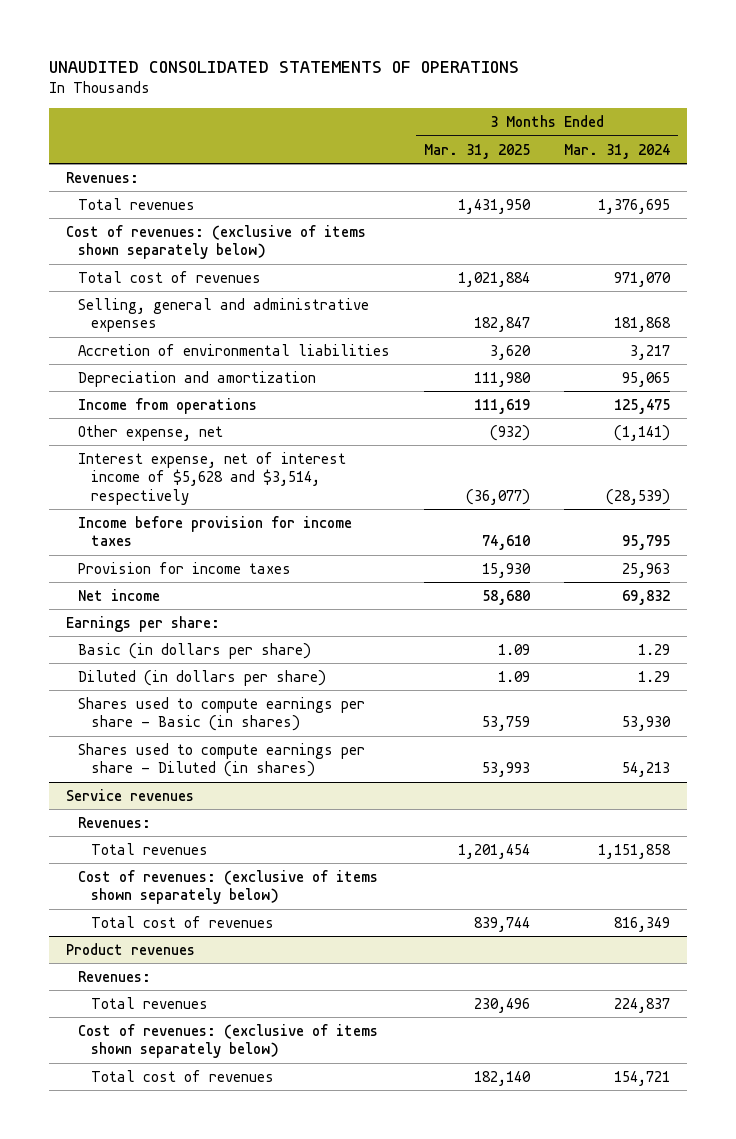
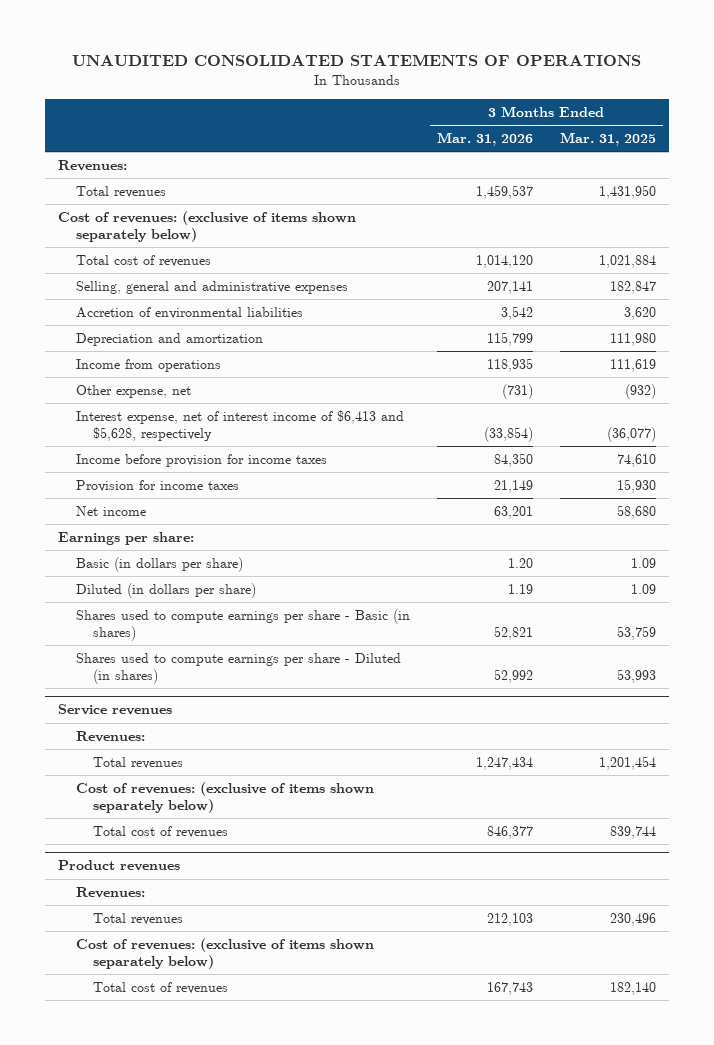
- | 3 Months Ended Mar. 31, 2025 | 3 Months Ended Mar. 31, 2024
+ | 3 Months Ended Mar. 31, 2026 | 3 Months Ended Mar. 31, 2025
- Interest expense, net of interest income of $5,628 and $3,514, respectively | (36,077) | (28,539)
+ Interest expense, net of interest income of $6,413 and $5,628, respectively | (33,854) | (36,077)

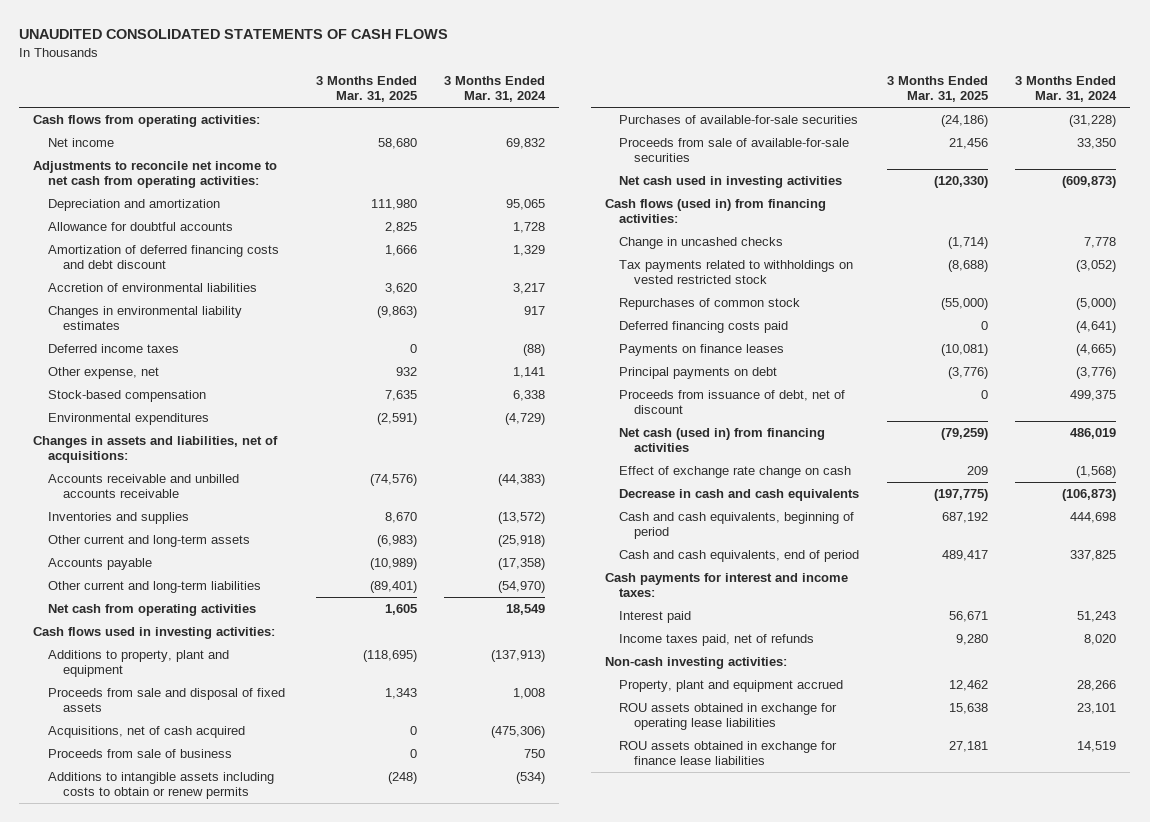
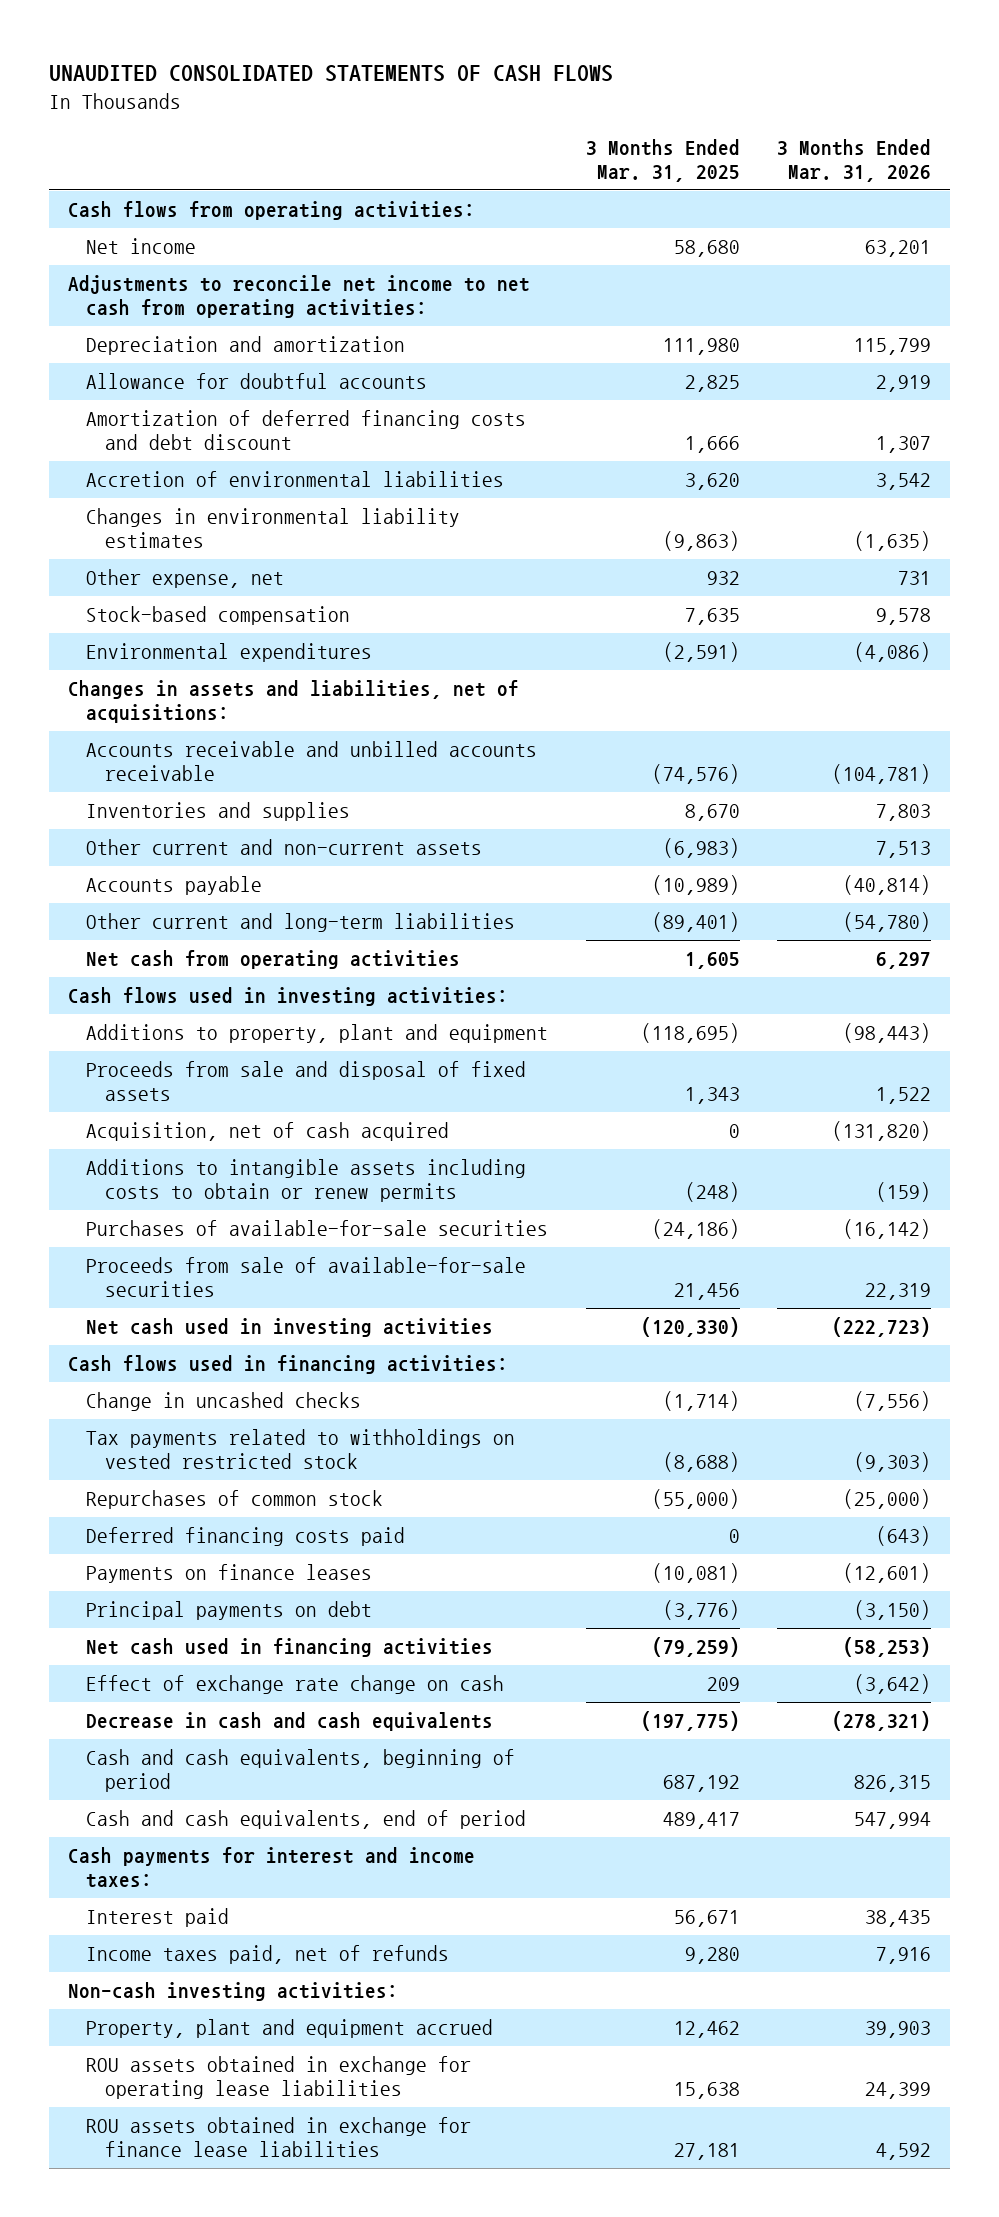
- | 3 Months Ended Mar. 31, 2025 | 3 Months Ended Mar. 31, 2024
+ | 3 Months Ended Mar. 31, 2025 | 3 Months Ended Mar. 31, 2026
- Deferred income taxes | 0 | (88)
- Other current and long-term assets | (6,983) | (25,918)
+ Other current and non-current assets | (6,983) | 7,513
- Acquisitions, net of cash acquired | 0 | (475,306)
- Proceeds from sale of business | 0 | 750
+ Acquisition, net of cash acquired | 0 | (131,820)
- Cash flows (used in) from financing activities:
+ Cash flows used in financing activities:
- Proceeds from issuance of debt, net of discount | 0 | 499,375
- Net cash (used in) from financing activities | (79,259) | 486,019
+ Net cash used in financing activities | (79,259) | (58,253)

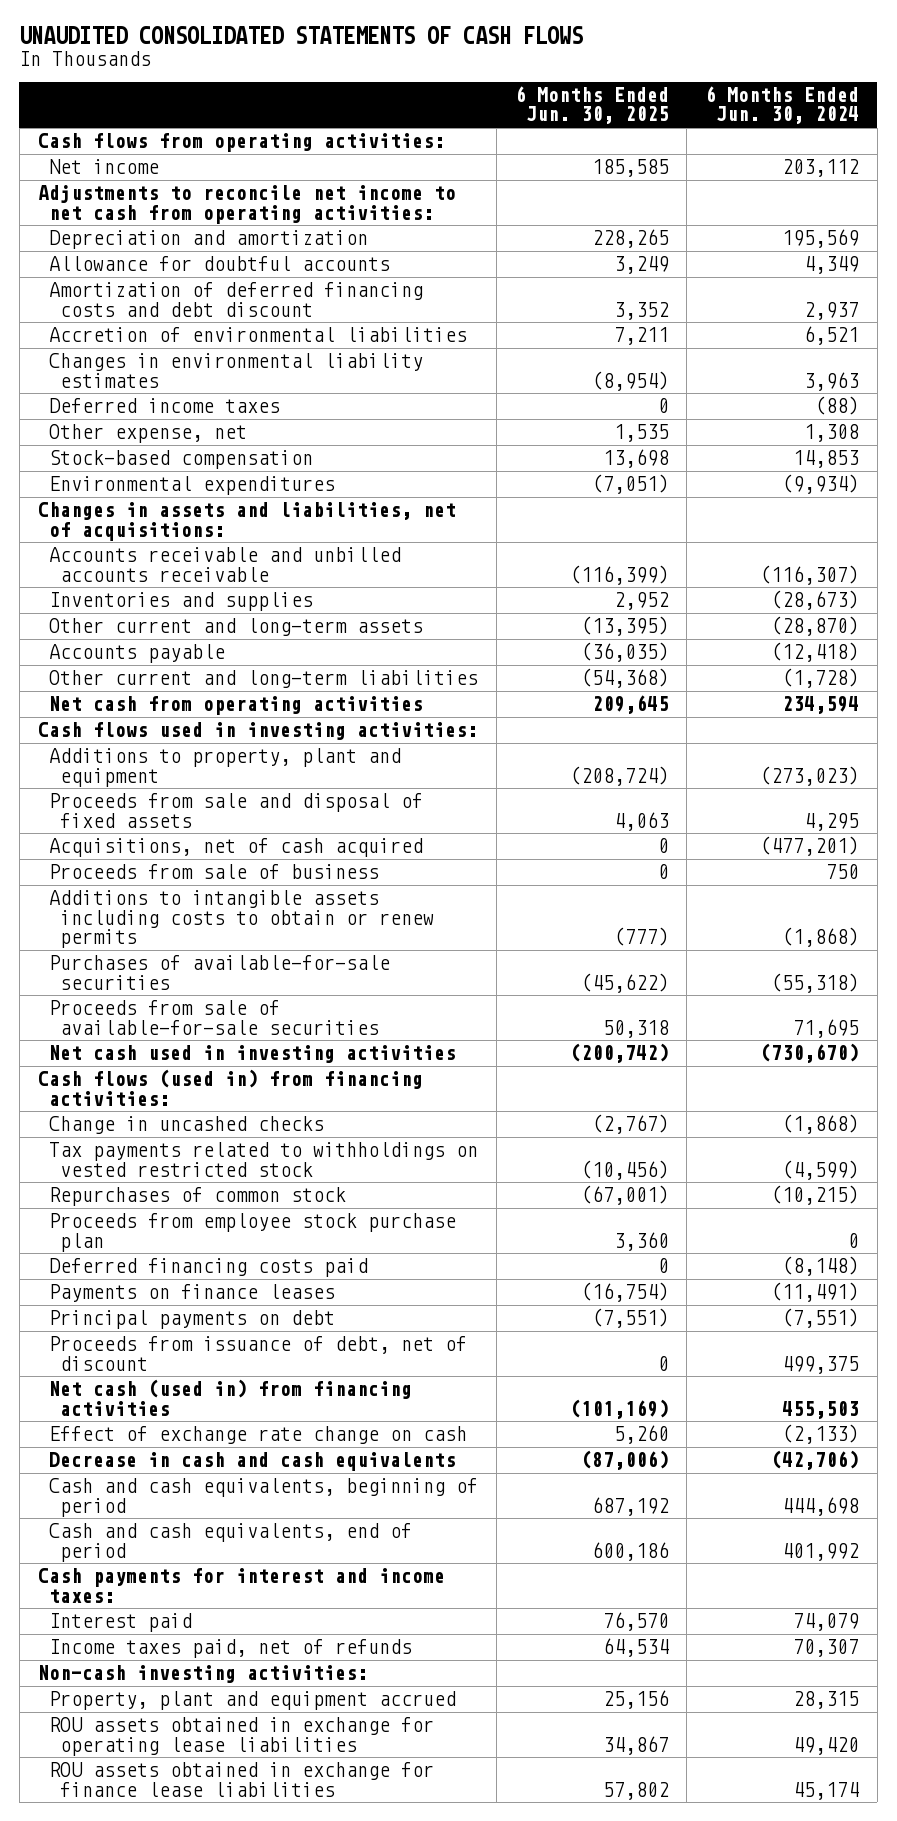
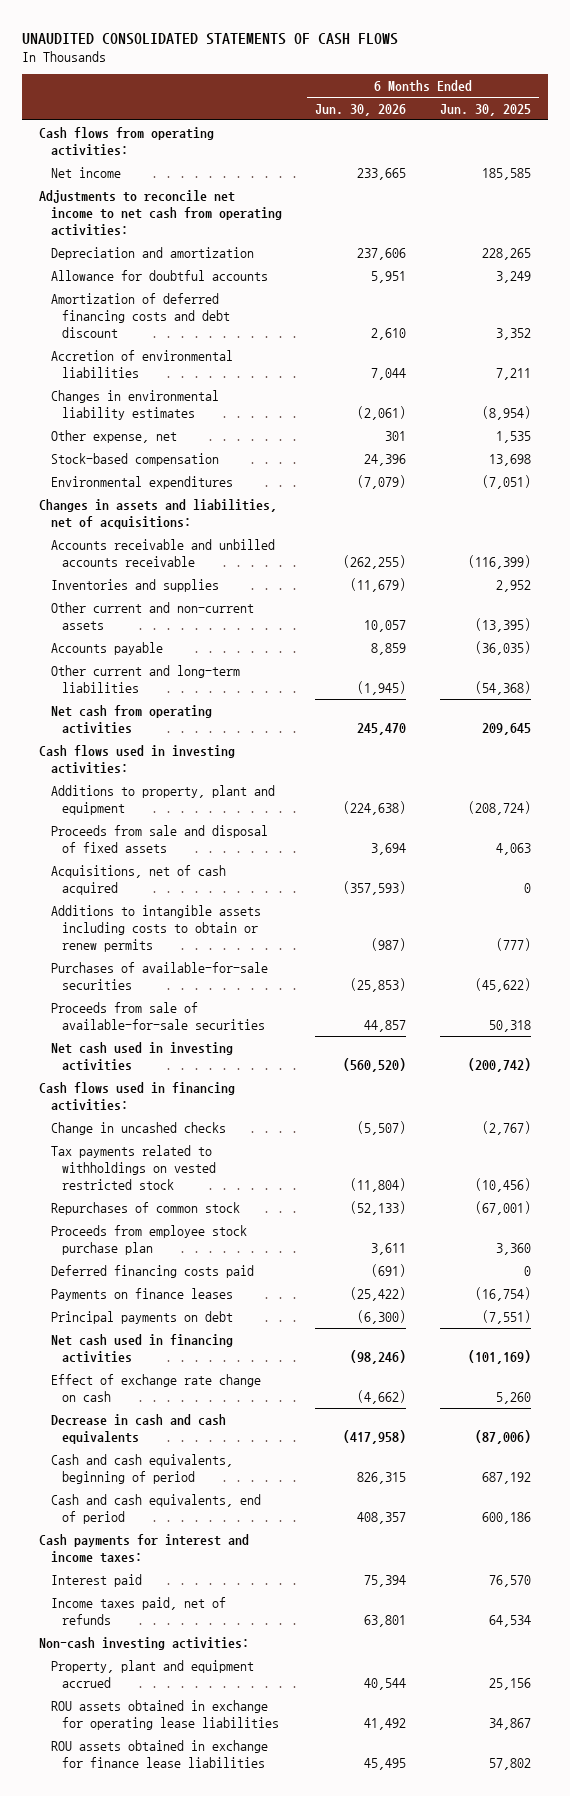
- | 6 Months Ended Jun. 30, 2025 | 6 Months Ended Jun. 30, 2024
+ | 6 Months Ended Jun. 30, 2026 | 6 Months Ended Jun. 30, 2025
- Deferred income taxes | 0 | (88)
- Other current and long-term assets | (13,395) | (28,870)
+ Other current and non-current assets | 10,057 | (13,395)
- Proceeds from sale of business | 0 | 750
- Cash flows (used in) from financing activities:
+ Cash flows used in financing activities:
- Proceeds from issuance of debt, net of discount | 0 | 499,375
- Net cash (used in) from financing activities | (101,169) | 455,503
+ Net cash used in financing activities | (98,246) | (101,169)

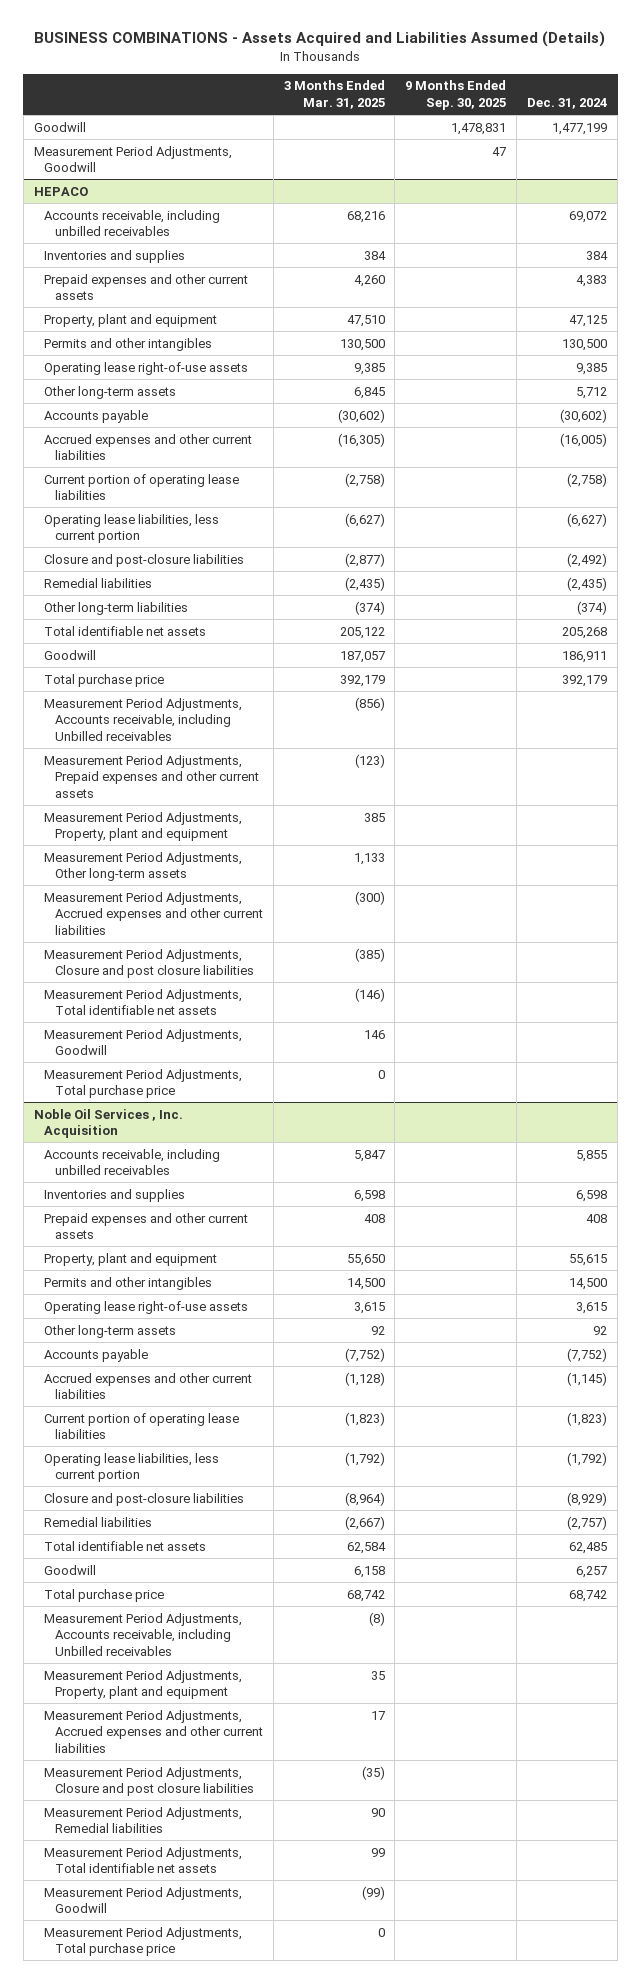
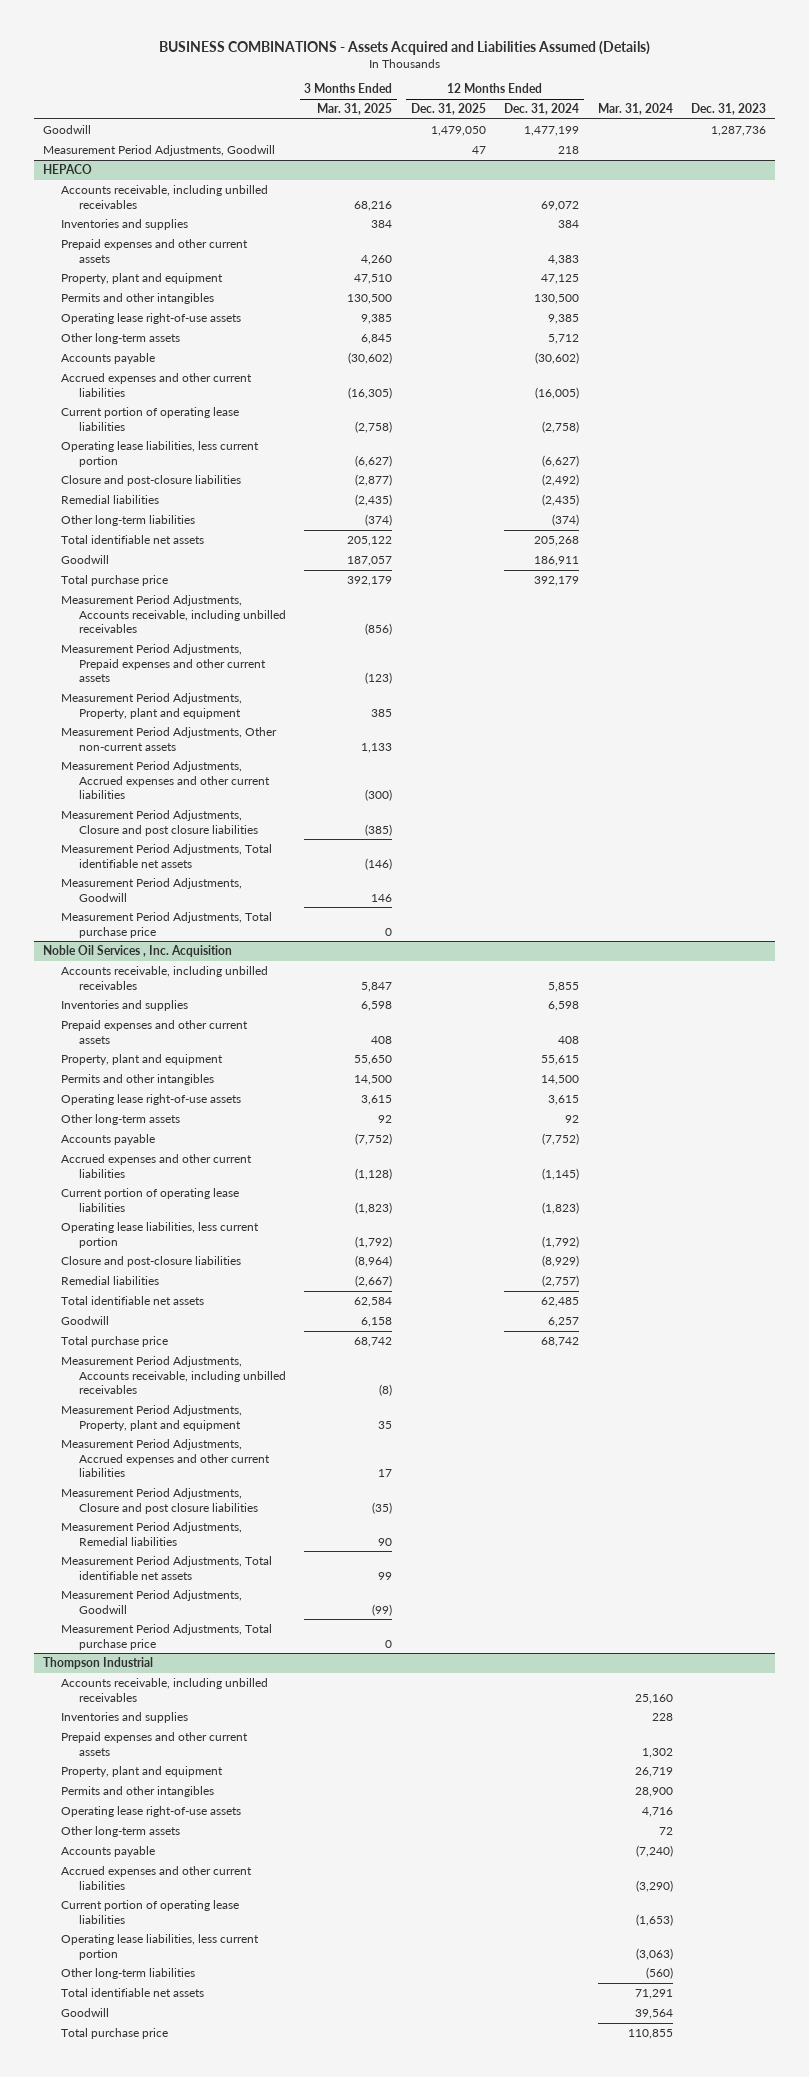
- | 3 Months Ended Mar. 31, 2025 | 9 Months Ended Sep. 30, 2025 | Dec. 31, 2024
+ | 3 Months Ended Mar. 31, 2025 | 12 Months Ended Dec. 31, 2025 | 12 Months Ended Dec. 31, 2024 | Mar. 31, 2024 | Dec. 31, 2023
@ HEPACO
- Measurement Period Adjustments, Accounts receivable, including Unbilled receivables | (856) | |
+ Measurement Period Adjustments, Accounts receivable, including unbilled receivables | (856) | | | |
- Measurement Period Adjustments, Other long-term assets | 1,133 | |
+ Measurement Period Adjustments, Other non-current assets | 1,133 | | | |
@ Noble Oil Services , Inc. Acquisition
- Measurement Period Adjustments, Accounts receivable, including Unbilled receivables | (8) | |
+ Measurement Period Adjustments, Accounts receivable, including unbilled receivables | (8) | | | |
+ Thompson Industrial
+ Accounts receivable, including unbilled receivables | | | | 25,160 |
+ Inventories and supplies | | | | 228 |
+ Prepaid expenses and other current assets | | | | 1,302 |
+ Property, plant and equipment | | | | 26,719 |
+ Permits and other intangibles | | | | 28,900 |
+ Operating lease right-of-use assets | | | | 4,716 |
+ Other long-term assets | | | | 72 |
+ Accounts payable | | | | (7,240) |
+ Accrued expenses and other current liabilities | | | | (3,290) |
+ Current portion of operating lease liabilities | | | | (1,653) |
+ Operating lease liabilities, less current portion | | | | (3,063) |
+ Other long-term liabilities | | | | (560) |
+ Total identifiable net assets | | | | 71,291 |
+ Goodwill | | | | 39,564 |
+ Total purchase price | | | | 110,855 |

